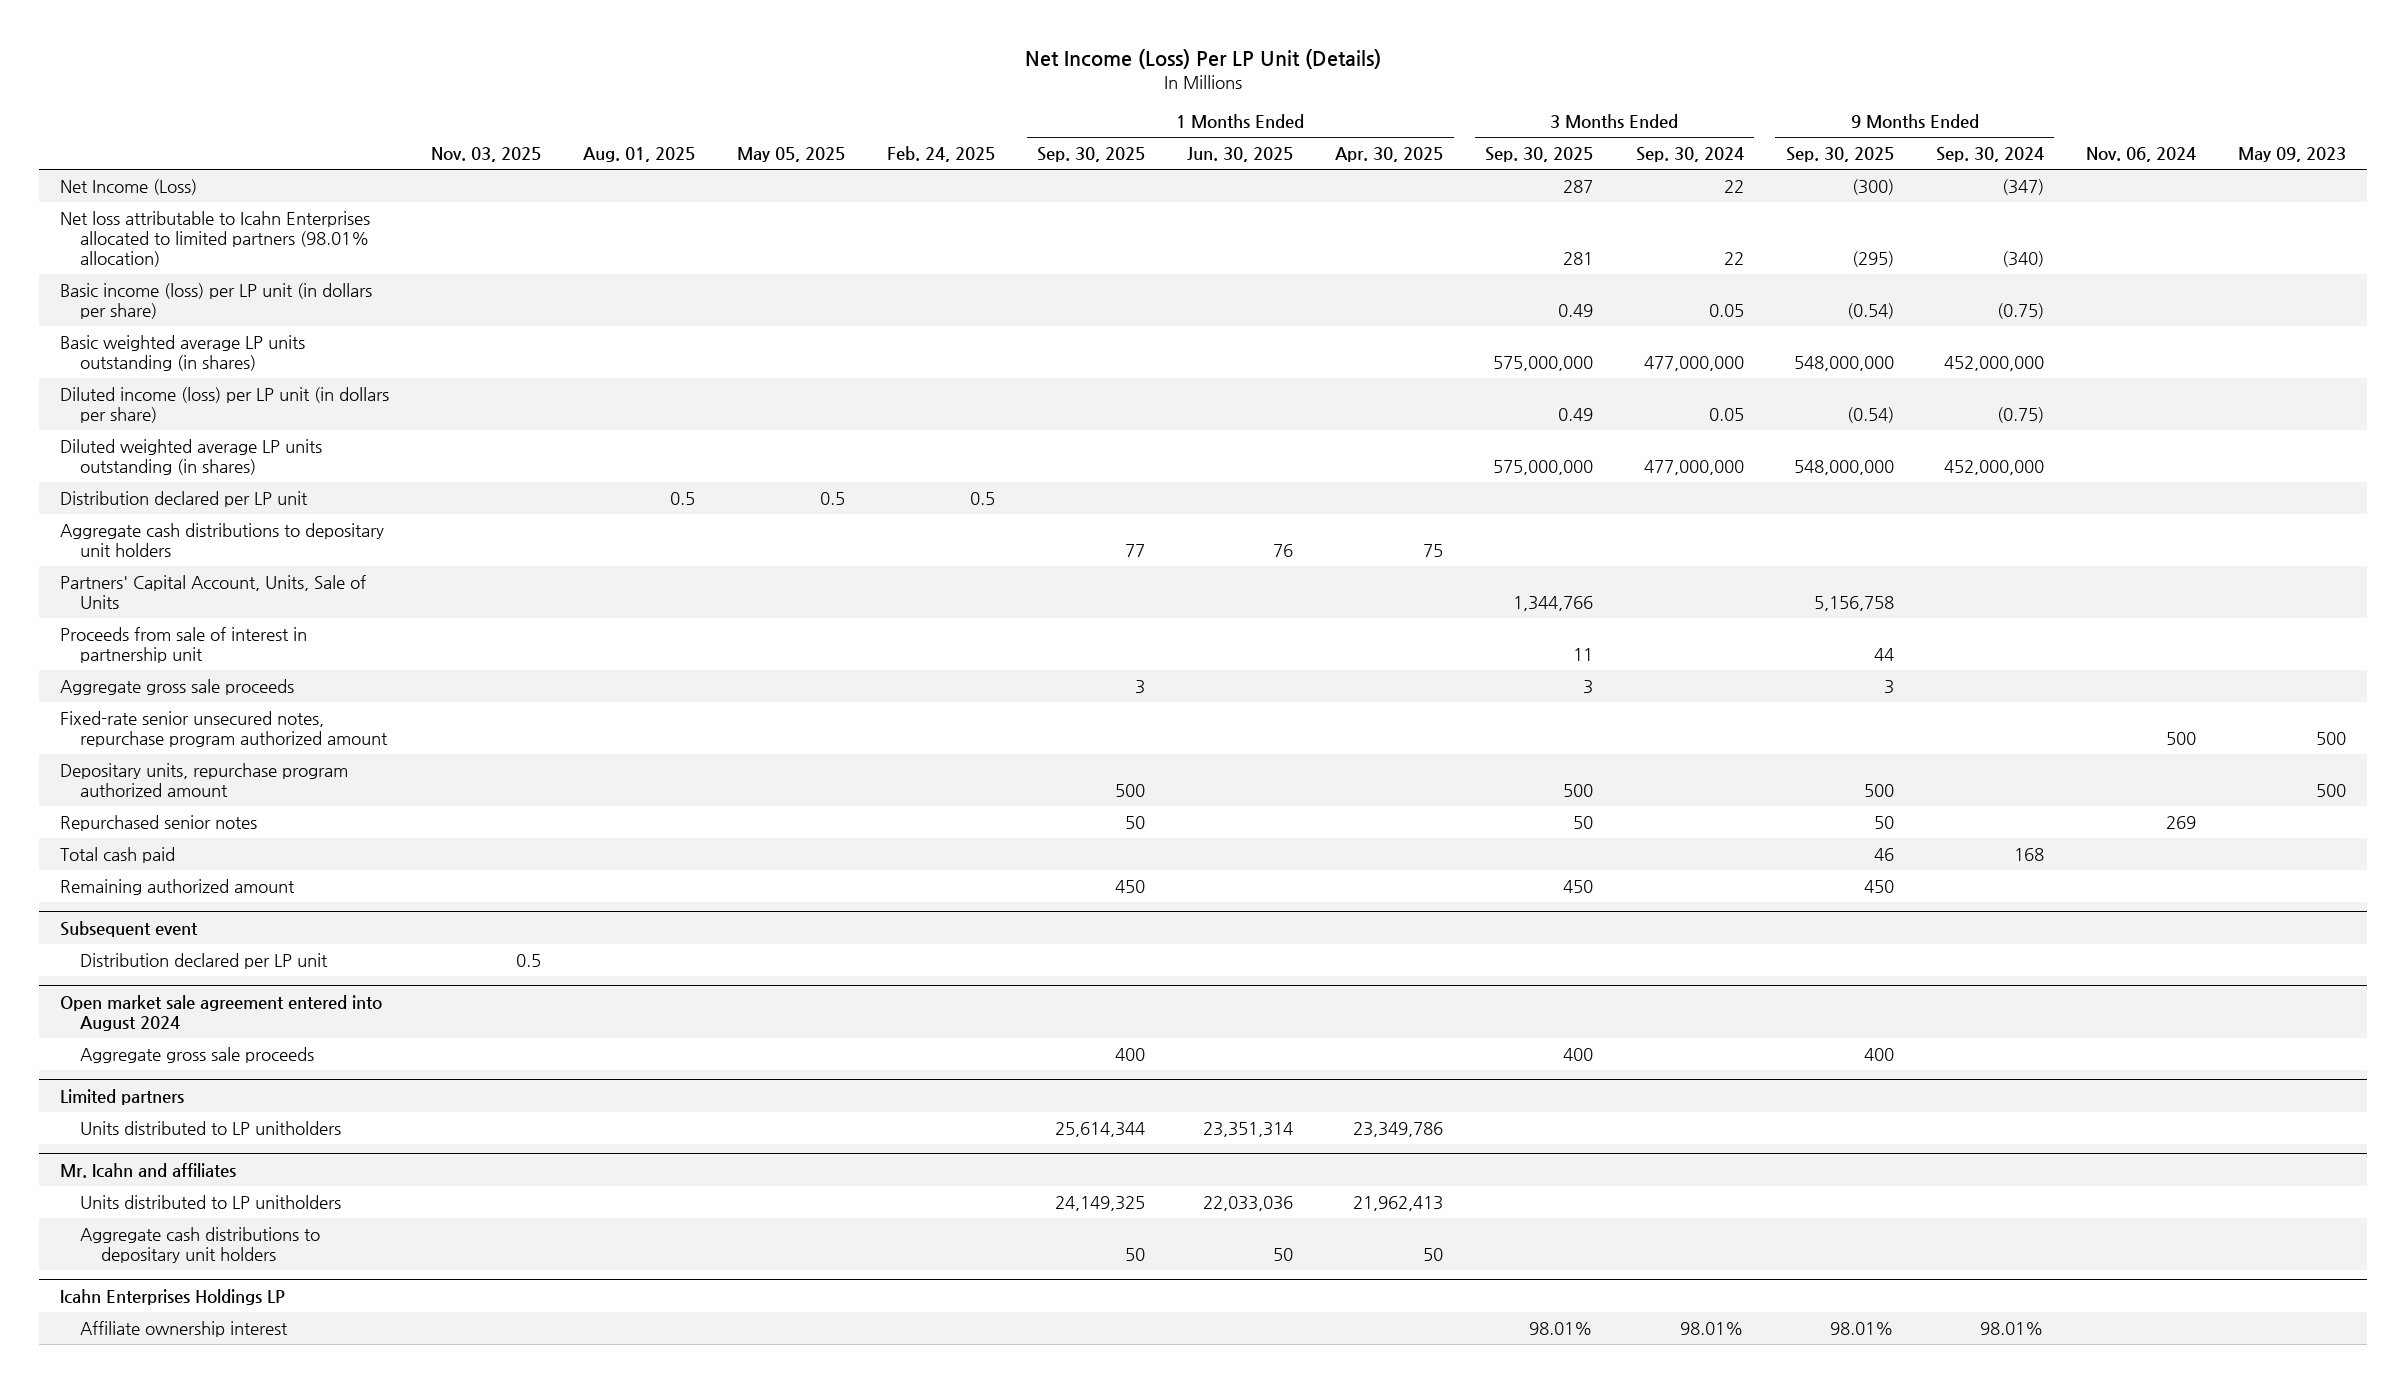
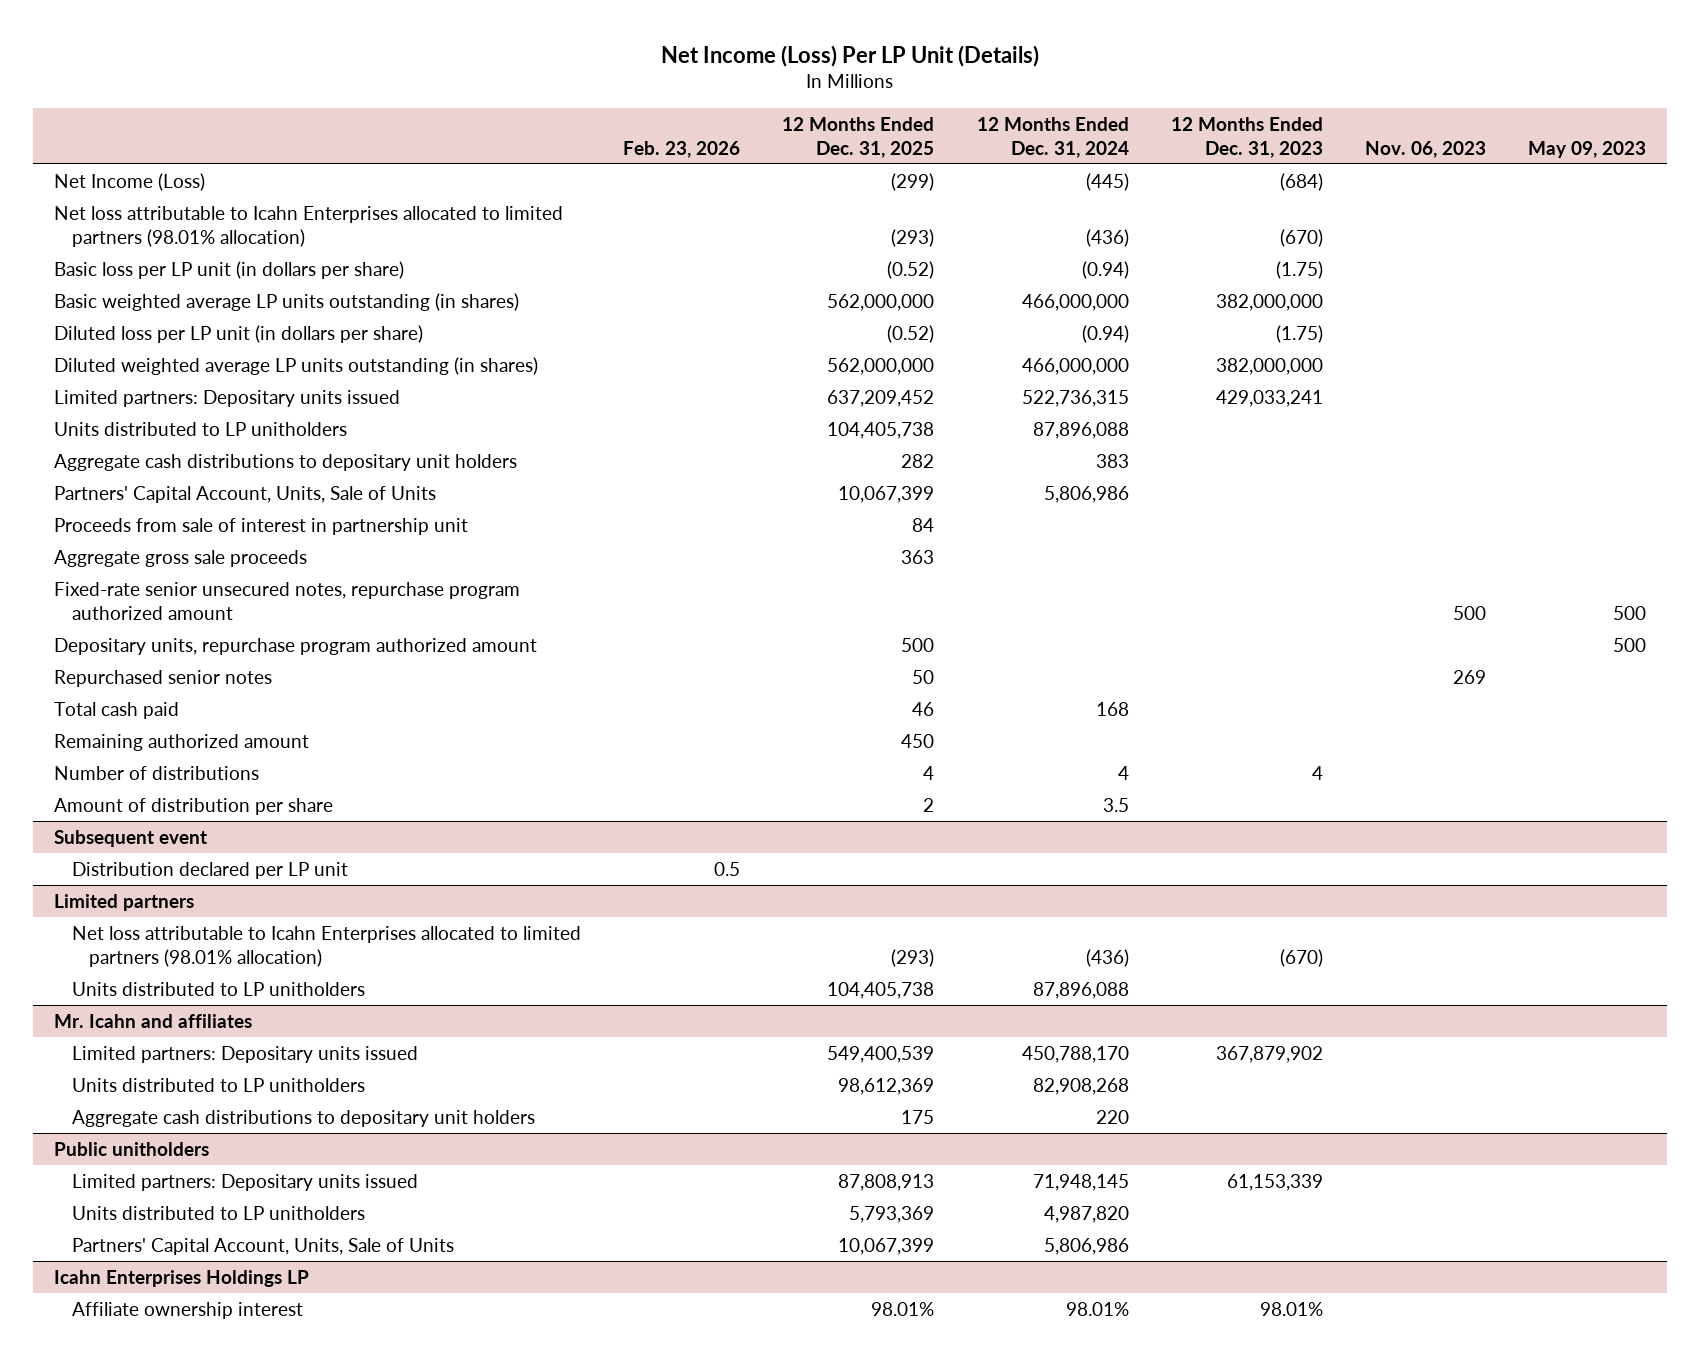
- | Nov. 03, 2025 | Aug. 01, 2025 | May 05, 2025 | Feb. 24, 2025 | 1 Months Ended Sep. 30, 2025 | 1 Months Ended Jun. 30, 2025 | 1 Months Ended Apr. 30, 2025 | 3 Months Ended Sep. 30, 2025 | 3 Months Ended Sep. 30, 2024 | 9 Months Ended Sep. 30, 2025 | 9 Months Ended Sep. 30, 2024 | Nov. 06, 2024 | May 09, 2023
+ | Feb. 23, 2026 | 12 Months Ended Dec. 31, 2025 | 12 Months Ended Dec. 31, 2024 | 12 Months Ended Dec. 31, 2023 | Nov. 06, 2023 | May 09, 2023
- Basic income (loss) per LP unit (in dollars per share) | | | | | | | | 0.49 | 0.05 | (0.54) | (0.75) | |
+ Basic loss per LP unit (in dollars per share) | | (0.52) | (0.94) | (1.75) | |
- Diluted income (loss) per LP unit (in dollars per share) | | | | | | | | 0.49 | 0.05 | (0.54) | (0.75) | |
+ Diluted loss per LP unit (in dollars per share) | | (0.52) | (0.94) | (1.75) | |
- Distribution declared per LP unit | | 0.5 | 0.5 | 0.5 | | | | | | | | |
+ Limited partners: Depositary units issued | | 637,209,452 | 522,736,315 | 429,033,241 | |
+ Units distributed to LP unitholders | | 104,405,738 | 87,896,088 | | |
+ Number of distributions | | 4 | 4 | 4 | |
+ Amount of distribution per share | | 2 | 3.5 | | |
- Open market sale agreement entered into August 2024
- Aggregate gross sale proceeds | | | | | 400 | | | 400 | | 400 | | |
@ Limited partners
+ Net loss attributable to Icahn Enterprises allocated to limited partners (98.01% allocation) | | (293) | (436) | (670) | |
@ Mr. Icahn and affiliates
+ Limited partners: Depositary units issued | | 549,400,539 | 450,788,170 | 367,879,902 | |
+ Public unitholders
+ Limited partners: Depositary units issued | | 87,808,913 | 71,948,145 | 61,153,339 | |
+ Units distributed to LP unitholders | | 5,793,369 | 4,987,820 | | |
+ Partners' Capital Account, Units, Sale of Units | | 10,067,399 | 5,806,986 | | |

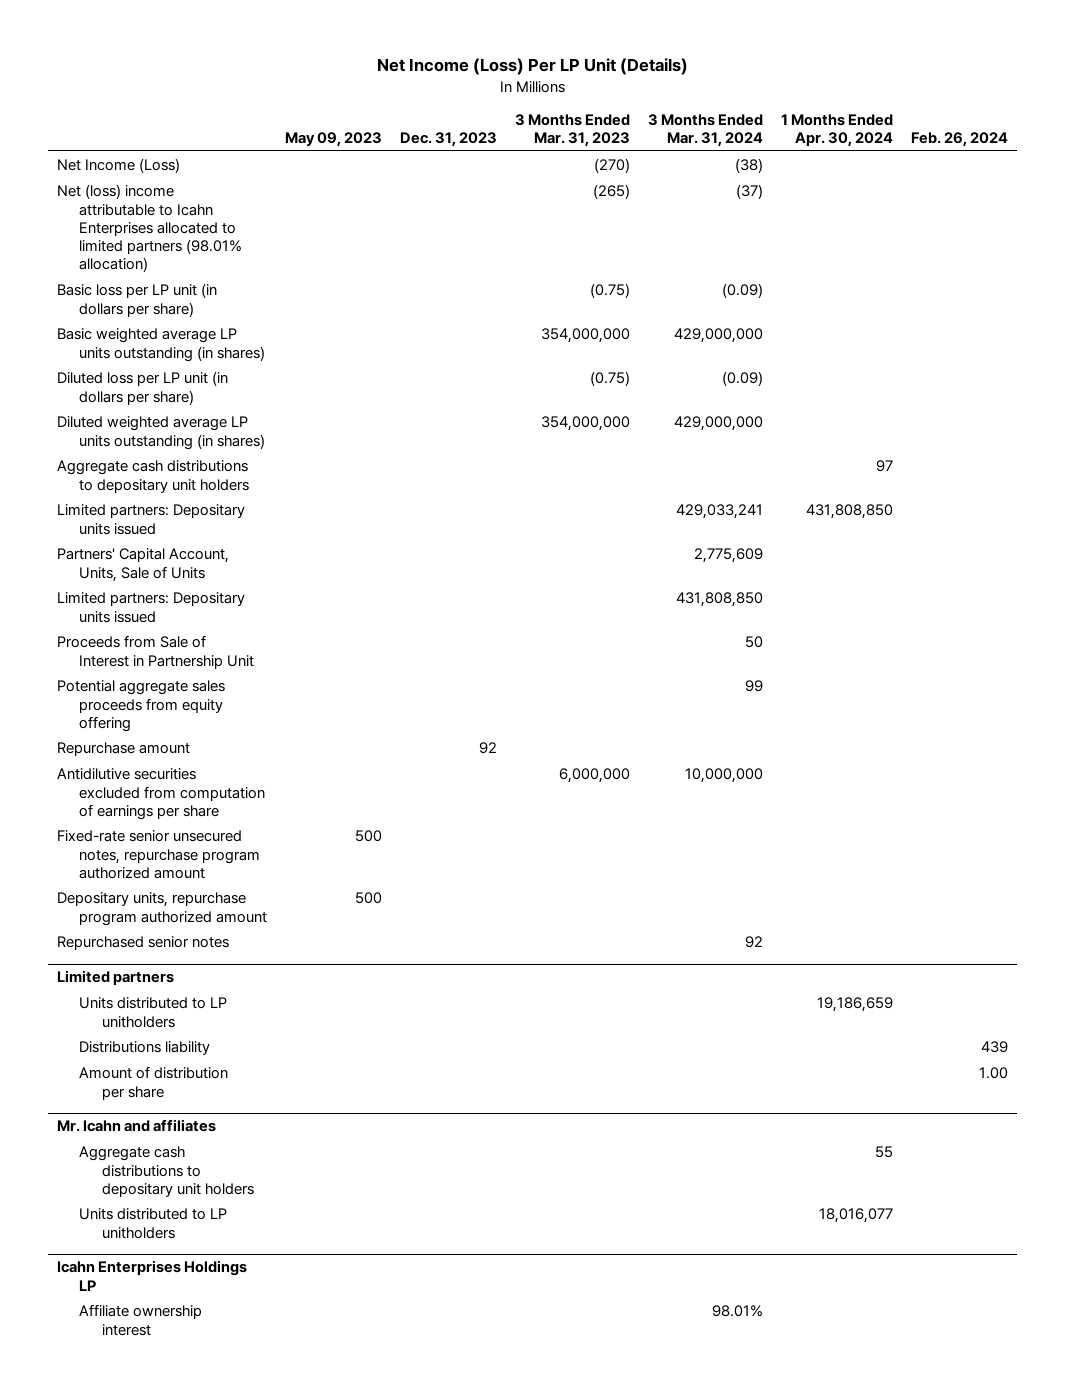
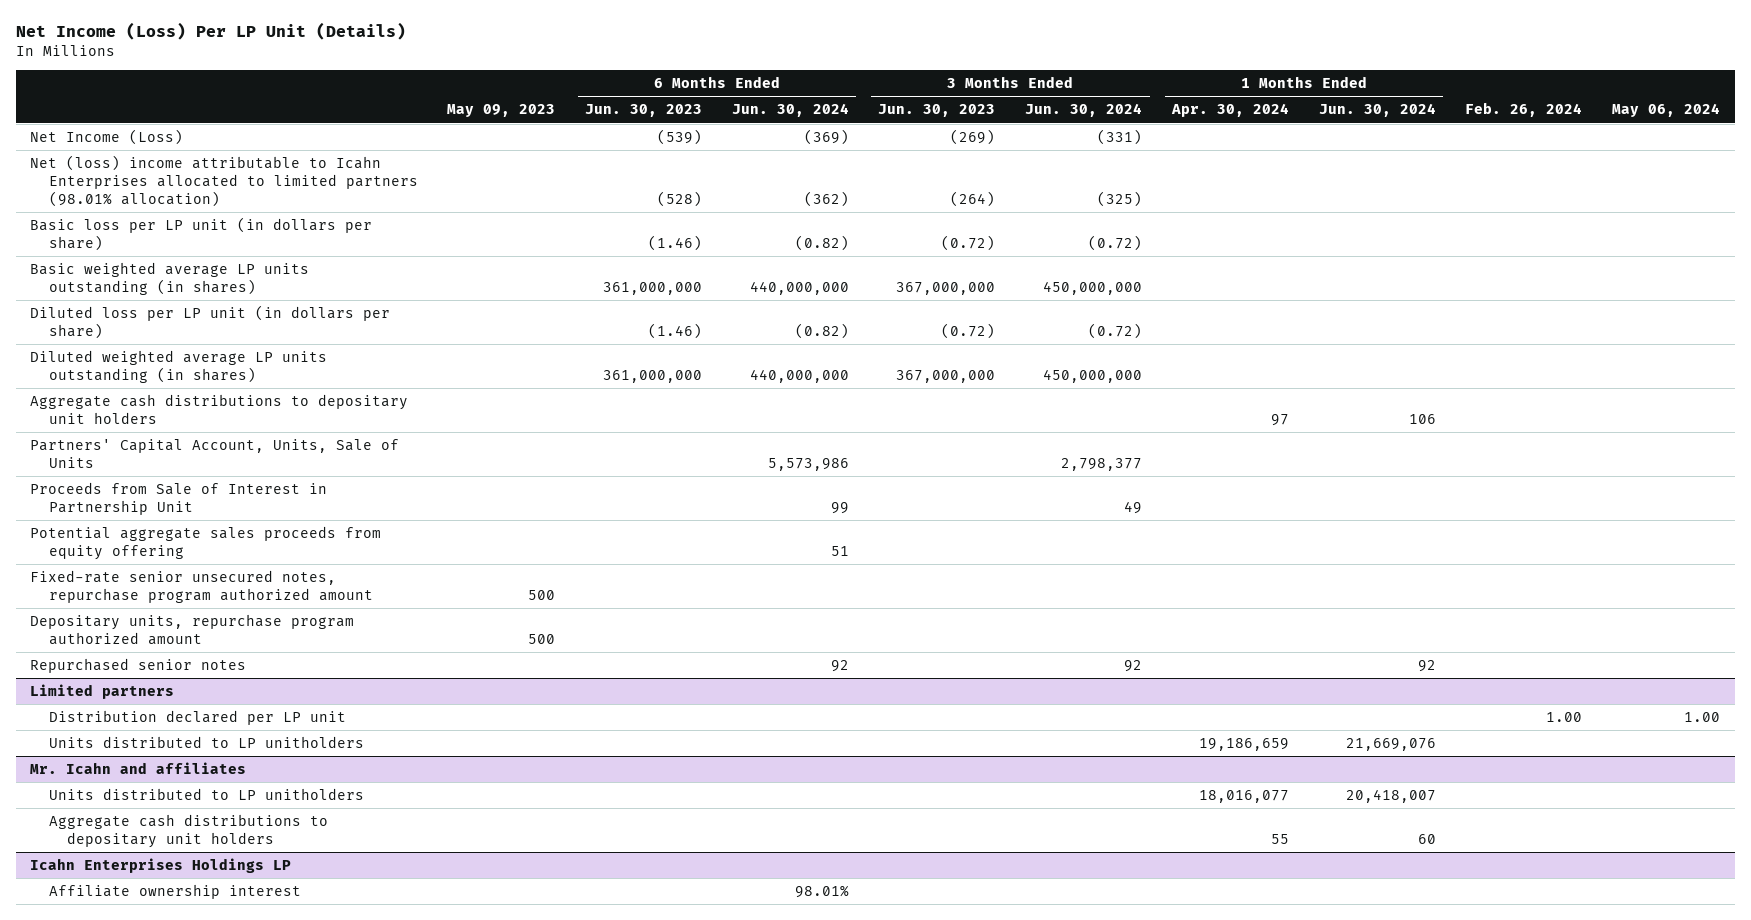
- | May 09, 2023 | Dec. 31, 2023 | 3 Months Ended Mar. 31, 2023 | 3 Months Ended Mar. 31, 2024 | 1 Months Ended Apr. 30, 2024 | Feb. 26, 2024
+ | May 09, 2023 | 6 Months Ended Jun. 30, 2023 | 6 Months Ended Jun. 30, 2024 | 3 Months Ended Jun. 30, 2023 | 3 Months Ended Jun. 30, 2024 | 1 Months Ended Apr. 30, 2024 | 1 Months Ended Jun. 30, 2024 | Feb. 26, 2024 | May 06, 2024
- Limited partners: Depositary units issued | | | | 429,033,241 | 431,808,850 |
- Limited partners: Depositary units issued | | | | 431,808,850 | |
- Repurchase amount | | 92 | | | |
- Antidilutive securities excluded from computation of earnings per share | | | 6,000,000 | 10,000,000 | |
@ Limited partners
+ Distribution declared per LP unit | | | | | | | | 1.00 | 1.00
- Distributions liability | | | | | | 439
- Amount of distribution per share | | | | | | 1.00
@ Mr. Icahn and affiliates
moved down: Aggregate cash distributions to depositary unit holders | | | | | | 55 | 60 | |

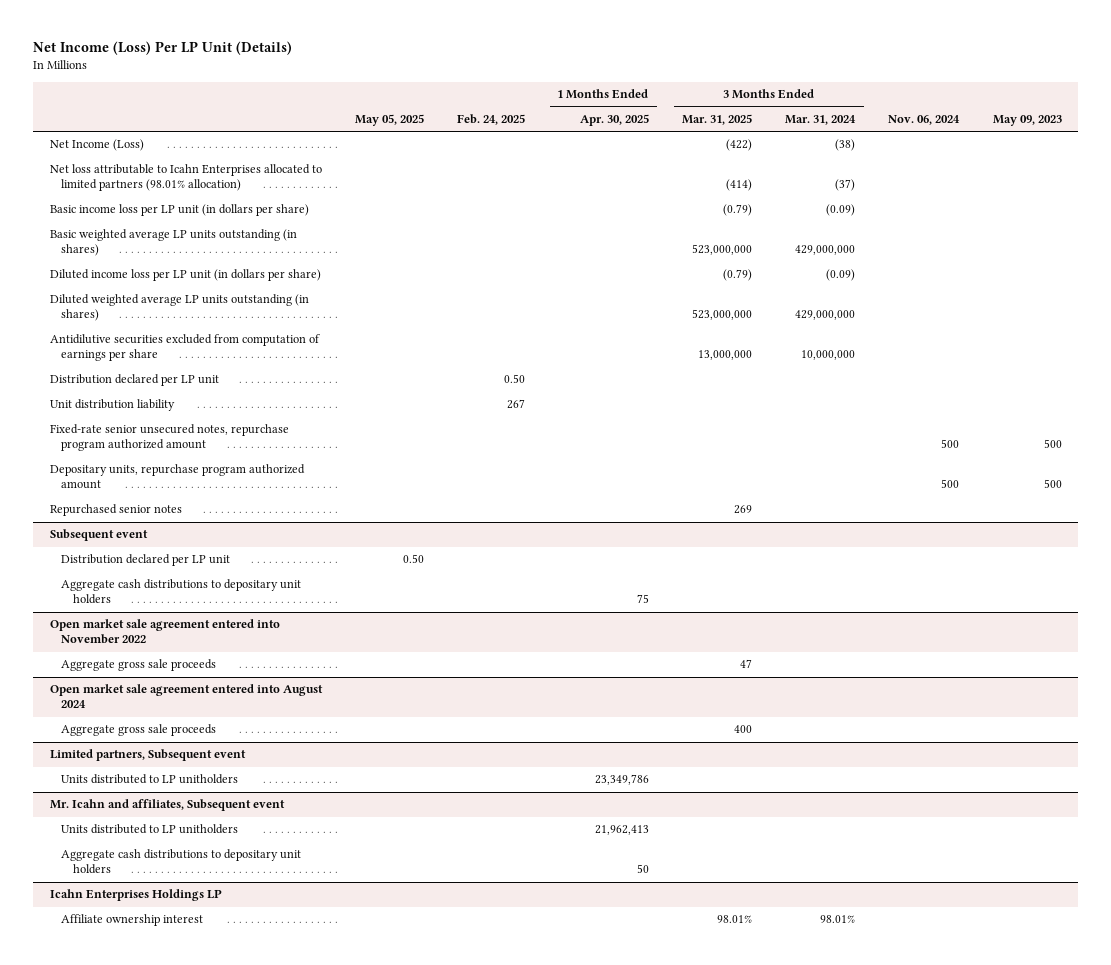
- | May 09, 2023 | 6 Months Ended Jun. 30, 2023 | 6 Months Ended Jun. 30, 2024 | 3 Months Ended Jun. 30, 2023 | 3 Months Ended Jun. 30, 2024 | 1 Months Ended Apr. 30, 2024 | 1 Months Ended Jun. 30, 2024 | Feb. 26, 2024 | May 06, 2024
+ | May 05, 2025 | Feb. 24, 2025 | 1 Months Ended Apr. 30, 2025 | 3 Months Ended Mar. 31, 2025 | 3 Months Ended Mar. 31, 2024 | Nov. 06, 2024 | May 09, 2023
- Net (loss) income attributable to Icahn Enterprises allocated to limited partners (98.01% allocation) | | (528) | (362) | (264) | (325) | | | |
- Basic loss per LP unit (in dollars per share) | | (1.46) | (0.82) | (0.72) | (0.72) | | | |
+ Net loss attributable to Icahn Enterprises allocated to limited partners (98.01% allocation) | | | | (414) | (37) | |
+ Basic income loss per LP unit (in dollars per share) | | | | (0.79) | (0.09) | |
- Diluted loss per LP unit (in dollars per share) | | (1.46) | (0.82) | (0.72) | (0.72) | | | |
+ Diluted income loss per LP unit (in dollars per share) | | | | (0.79) | (0.09) | |
- Aggregate cash distributions to depositary unit holders | | | | | | 97 | 106 | |
- Partners' Capital Account, Units, Sale of Units | | | 5,573,986 | | 2,798,377 | | | |
- Proceeds from Sale of Interest in Partnership Unit | | | 99 | | 49 | | | |
- Potential aggregate sales proceeds from equity offering | | | 51 | | | | | |
+ Antidilutive securities excluded from computation of earnings per share | | | | 13,000,000 | 10,000,000 | |
+ Distribution declared per LP unit | | 0.50 | | | | |
+ Unit distribution liability | | 267 | | | | |
- Limited partners
- Distribution declared per LP unit | | | | | | | | 1.00 | 1.00
+ Subsequent event
+ Distribution declared per LP unit | 0.50 | | | | | |
+ Aggregate cash distributions to depositary unit holders | | | 75 | | | |
+ Open market sale agreement entered into November 2022
+ Aggregate gross sale proceeds | | | | 47 | | |
+ Open market sale agreement entered into August 2024
+ Aggregate gross sale proceeds | | | | 400 | | |
+ Limited partners, Subsequent event
- Mr. Icahn and affiliates
+ Mr. Icahn and affiliates, Subsequent event

